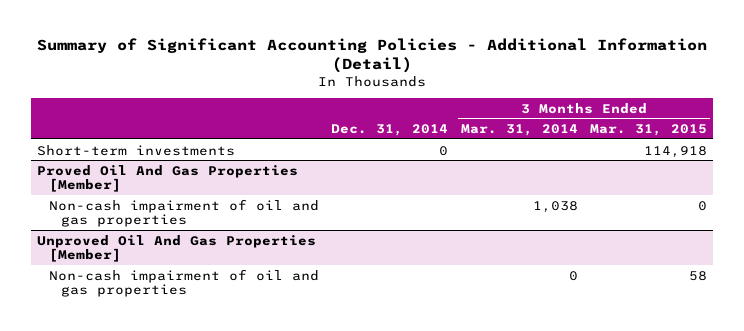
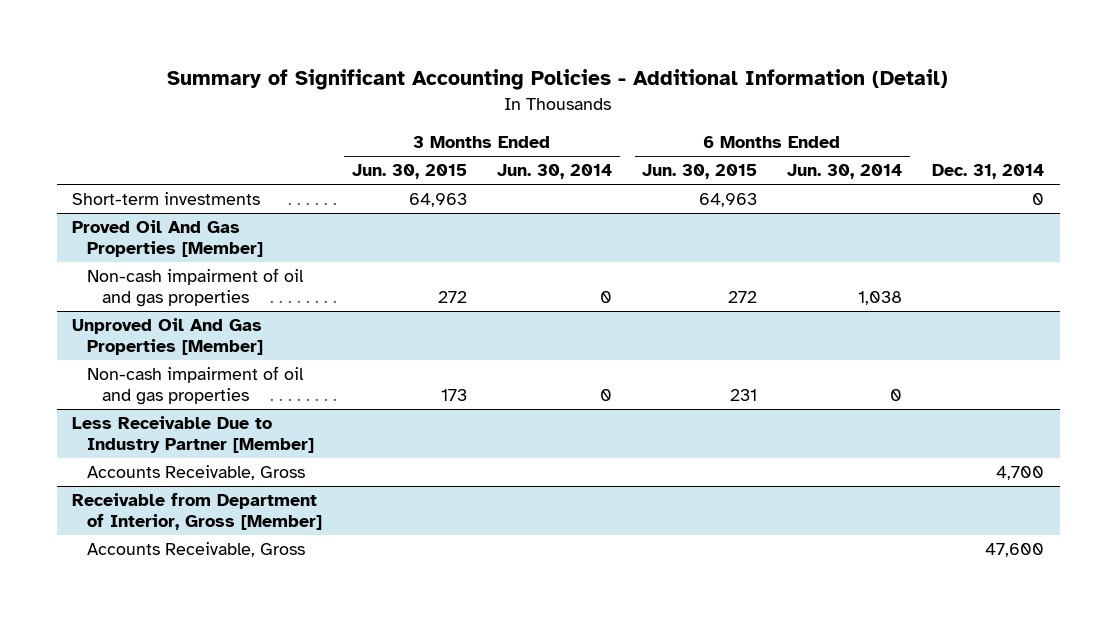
- | Dec. 31, 2014 | 3 Months Ended Mar. 31, 2014 | 3 Months Ended Mar. 31, 2015
+ | 3 Months Ended Jun. 30, 2015 | 3 Months Ended Jun. 30, 2014 | 6 Months Ended Jun. 30, 2015 | 6 Months Ended Jun. 30, 2014 | Dec. 31, 2014
+ Less Receivable Due to Industry Partner [Member]
+ Accounts Receivable, Gross | | | | | 4,700
+ Receivable from Department of Interior, Gross [Member]
+ Accounts Receivable, Gross | | | | | 47,600

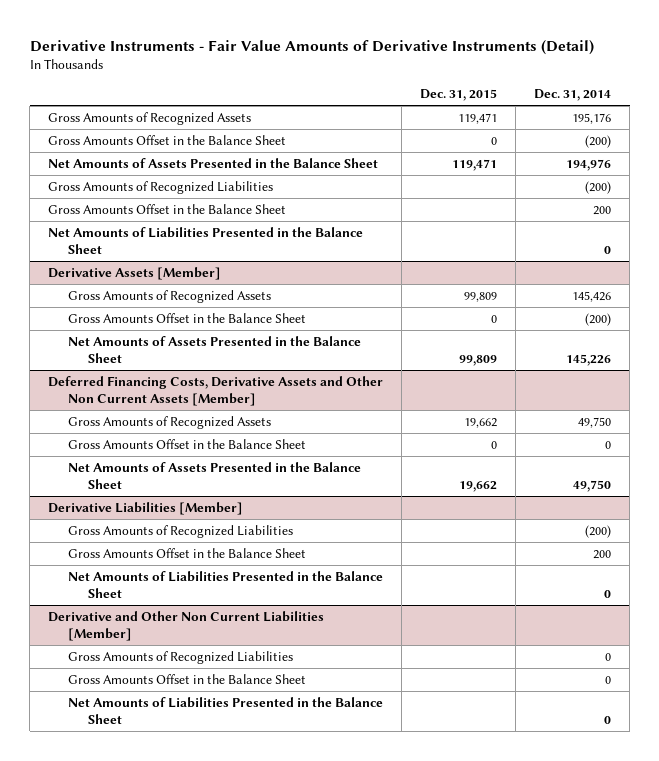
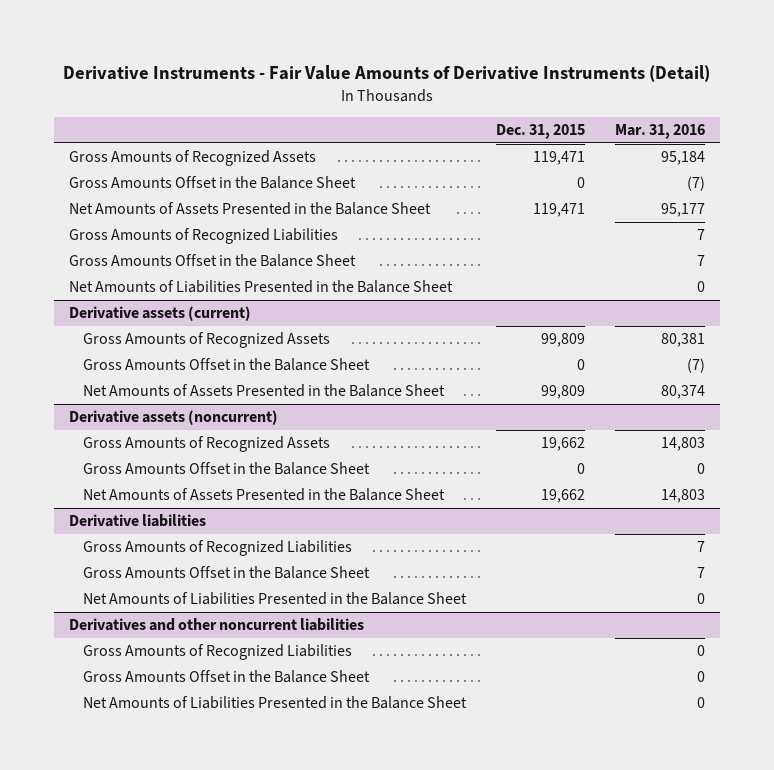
- | Dec. 31, 2015 | Dec. 31, 2014
+ | Dec. 31, 2015 | Mar. 31, 2016
- Derivative Assets [Member]
+ Derivative assets (current)
- Deferred Financing Costs, Derivative Assets and Other Non Current Assets [Member]
+ Derivative assets (noncurrent)
- Derivative Liabilities [Member]
+ Derivative liabilities
- Derivative and Other Non Current Liabilities [Member]
+ Derivatives and other noncurrent liabilities

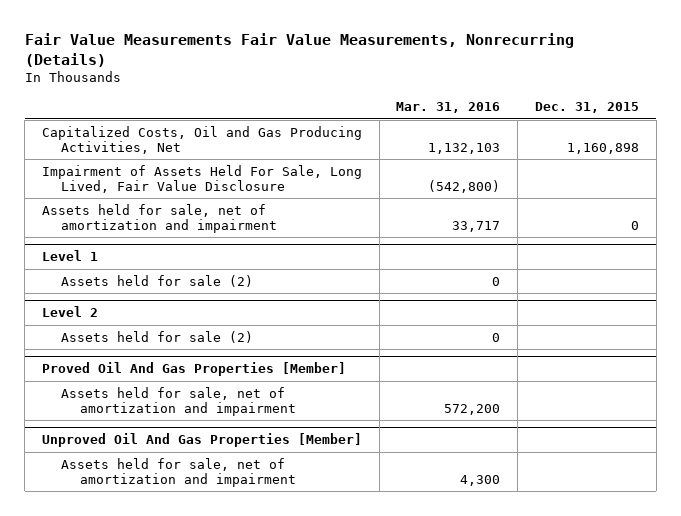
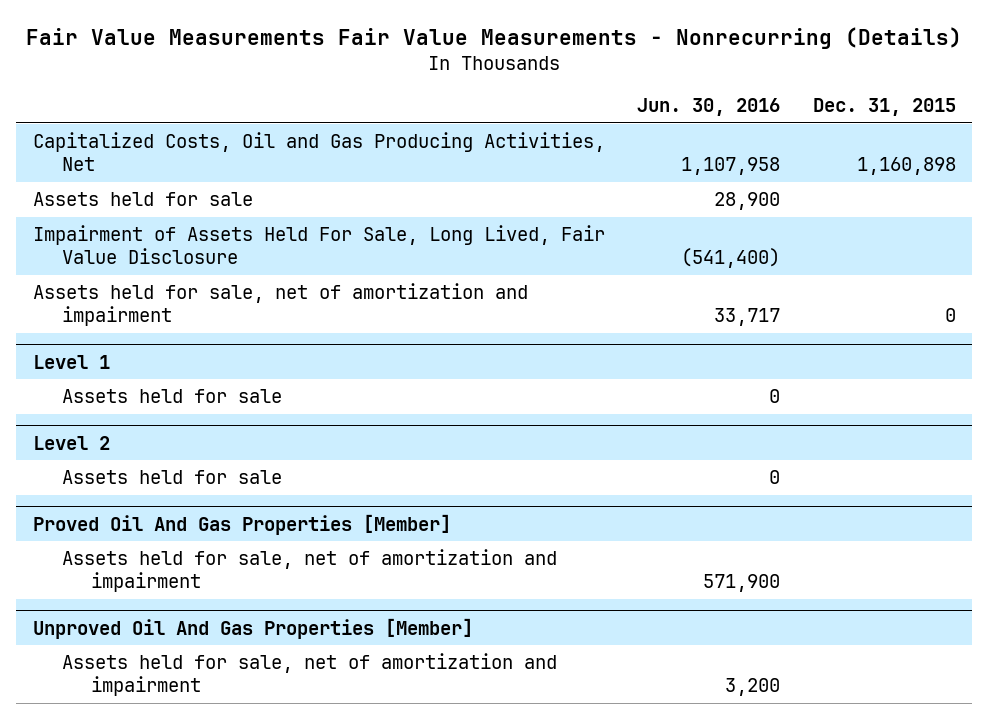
- Fair Value Measurements Fair Value Measurements, Nonrecurring (Details)
+ Fair Value Measurements Fair Value Measurements - Nonrecurring (Details)
- | Mar. 31, 2016 | Dec. 31, 2015
+ | Jun. 30, 2016 | Dec. 31, 2015
+ Assets held for sale | 28,900 |
@ Level 1
- Assets held for sale (2) | 0 |
+ Assets held for sale | 0 |
@ Level 2
- Assets held for sale (2) | 0 |
+ Assets held for sale | 0 |

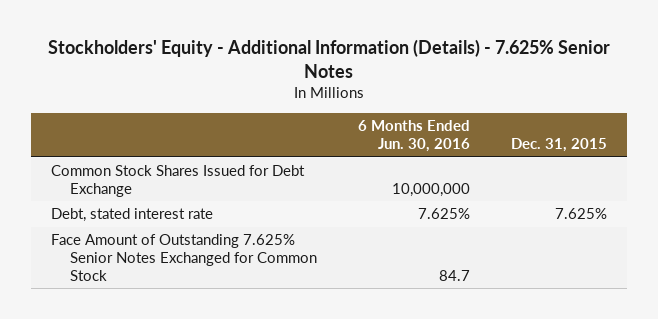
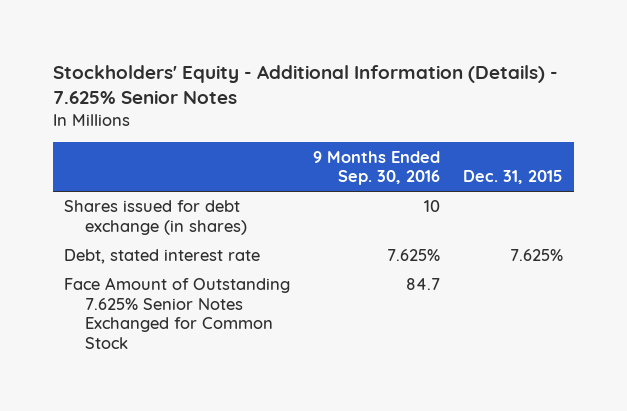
- | 6 Months Ended Jun. 30, 2016 | Dec. 31, 2015
+ | 9 Months Ended Sep. 30, 2016 | Dec. 31, 2015
- Common Stock Shares Issued for Debt Exchange | 10,000,000 |
+ Shares issued for debt exchange (in shares) | 10 |

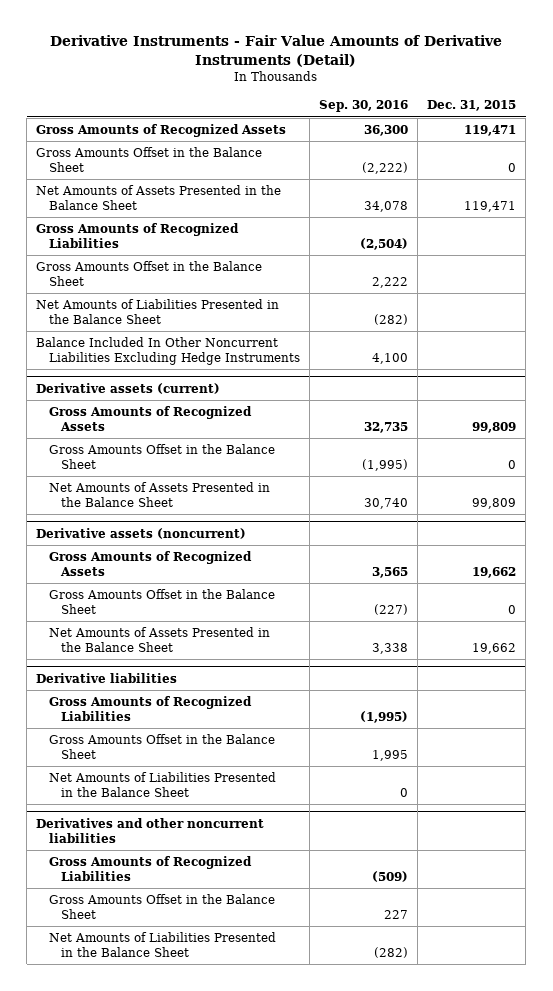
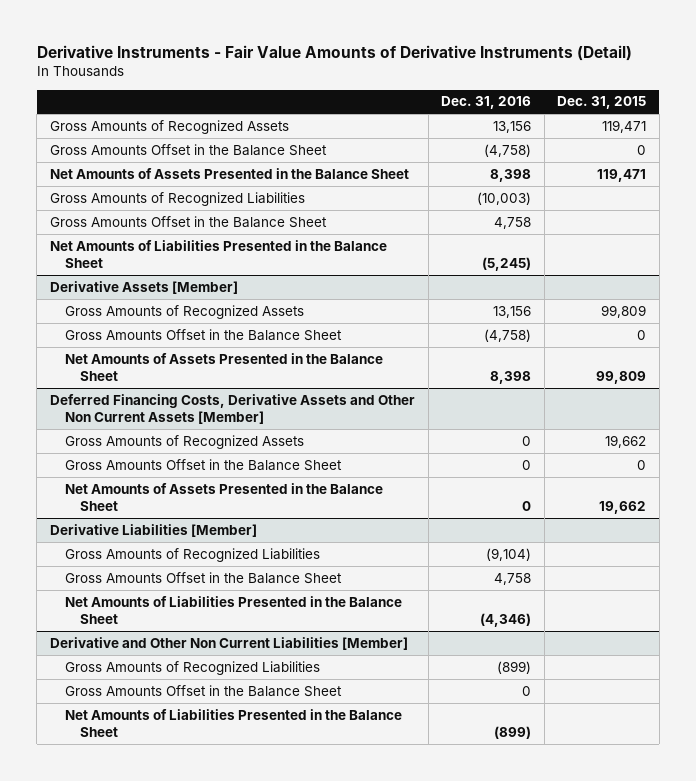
- | Sep. 30, 2016 | Dec. 31, 2015
+ | Dec. 31, 2016 | Dec. 31, 2015
- Balance Included In Other Noncurrent Liabilities Excluding Hedge Instruments | 4,100 |
- Derivative assets (current)
+ Derivative Assets [Member]
- Derivative assets (noncurrent)
+ Deferred Financing Costs, Derivative Assets and Other Non Current Assets [Member]
- Derivative liabilities
+ Derivative Liabilities [Member]
- Derivatives and other noncurrent liabilities
+ Derivative and Other Non Current Liabilities [Member]

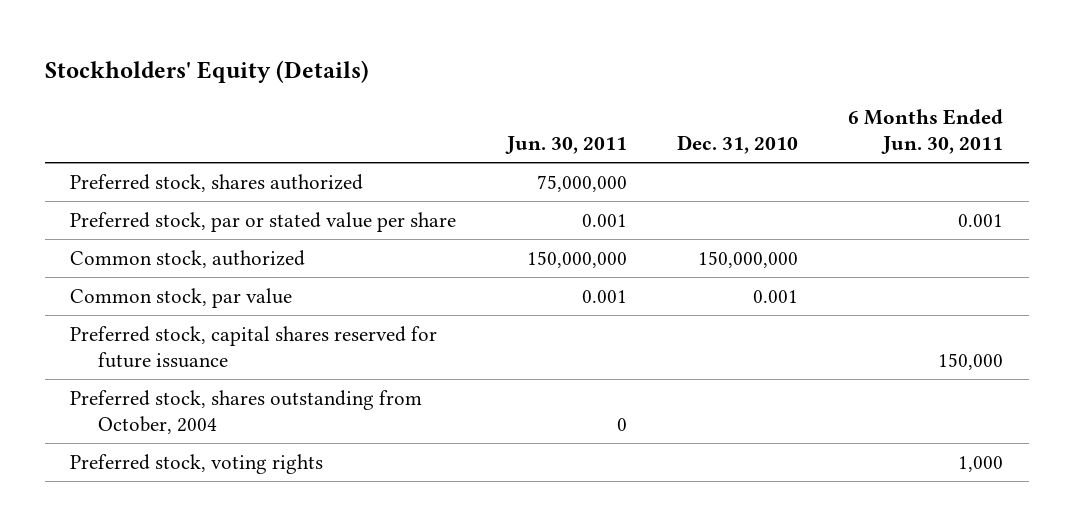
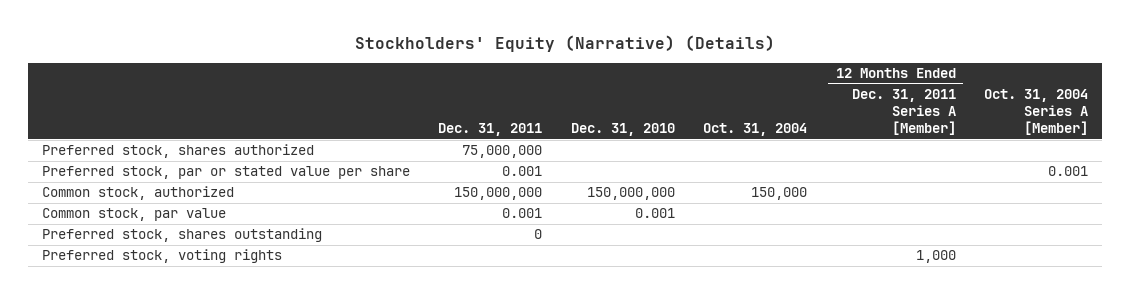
- Stockholders' Equity (Details)
+ Stockholders' Equity (Narrative) (Details)
- | Jun. 30, 2011 | Dec. 31, 2010 | 6 Months Ended Jun. 30, 2011
+ | Dec. 31, 2011 | Dec. 31, 2010 | Oct. 31, 2004 | 12 Months Ended Dec. 31, 2011 Series A [Member] | Oct. 31, 2004 Series A [Member]
- Preferred stock, capital shares reserved for future issuance | | | 150,000
- Preferred stock, shares outstanding from October, 2004 | 0 | |
+ Preferred stock, shares outstanding | 0 | | | |

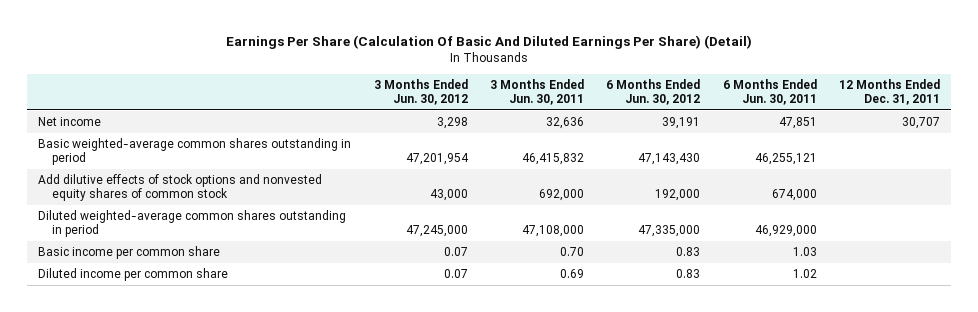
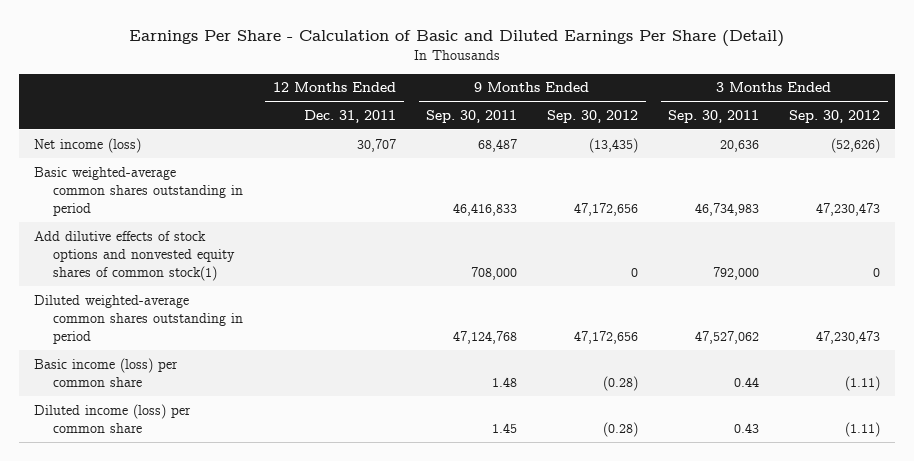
- Earnings Per Share (Calculation Of Basic And Diluted Earnings Per Share) (Detail)
+ Earnings Per Share - Calculation of Basic and Diluted Earnings Per Share (Detail)
- | 3 Months Ended Jun. 30, 2012 | 3 Months Ended Jun. 30, 2011 | 6 Months Ended Jun. 30, 2012 | 6 Months Ended Jun. 30, 2011 | 12 Months Ended Dec. 31, 2011
+ | 12 Months Ended Dec. 31, 2011 | 9 Months Ended Sep. 30, 2011 | 9 Months Ended Sep. 30, 2012 | 3 Months Ended Sep. 30, 2011 | 3 Months Ended Sep. 30, 2012
- Net income | 3,298 | 32,636 | 39,191 | 47,851 | 30,707
+ Net income (loss) | 30,707 | 68,487 | (13,435) | 20,636 | (52,626)
- Add dilutive effects of stock options and nonvested equity shares of common stock | 43,000 | 692,000 | 192,000 | 674,000 |
+ Add dilutive effects of stock options and nonvested equity shares of common stock(1) | | 708,000 | 0 | 792,000 | 0
- Basic income per common share | 0.07 | 0.70 | 0.83 | 1.03 |
- Diluted income per common share | 0.07 | 0.69 | 0.83 | 1.02 |
+ Basic income (loss) per common share | | 1.48 | (0.28) | 0.44 | (1.11)
+ Diluted income (loss) per common share | | 1.45 | (0.28) | 0.43 | (1.11)

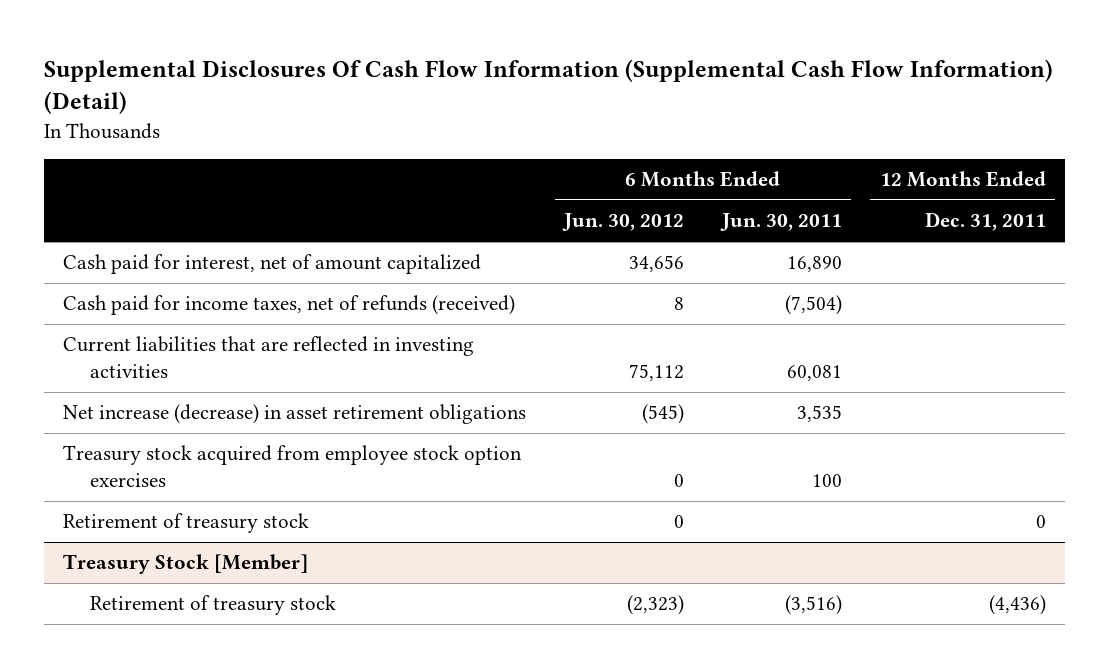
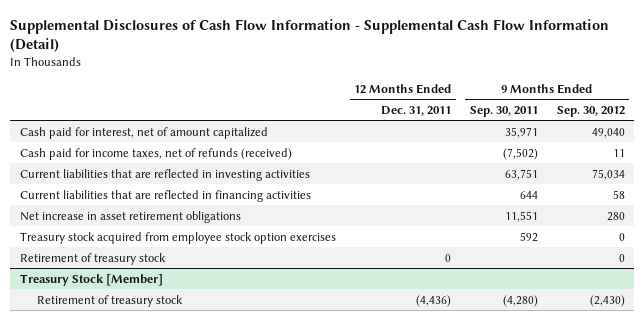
- Supplemental Disclosures Of Cash Flow Information (Supplemental Cash Flow Information) (Detail)
+ Supplemental Disclosures of Cash Flow Information - Supplemental Cash Flow Information (Detail)
- | 6 Months Ended Jun. 30, 2012 | 6 Months Ended Jun. 30, 2011 | 12 Months Ended Dec. 31, 2011
+ | 12 Months Ended Dec. 31, 2011 | 9 Months Ended Sep. 30, 2011 | 9 Months Ended Sep. 30, 2012
- Net increase (decrease) in asset retirement obligations | (545) | 3,535 |
+ Current liabilities that are reflected in financing activities | | 644 | 58
+ Net increase in asset retirement obligations | | 11,551 | 280

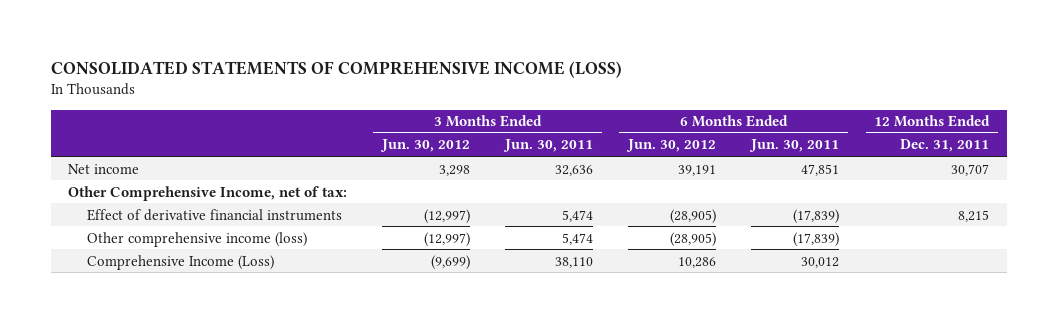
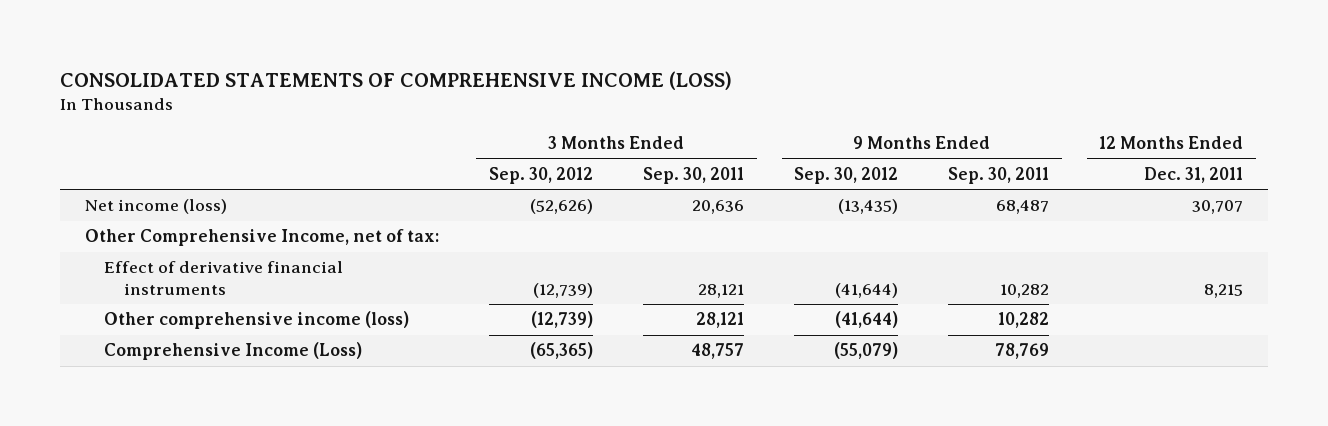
- | 3 Months Ended Jun. 30, 2012 | 3 Months Ended Jun. 30, 2011 | 6 Months Ended Jun. 30, 2012 | 6 Months Ended Jun. 30, 2011 | 12 Months Ended Dec. 31, 2011
+ | 3 Months Ended Sep. 30, 2012 | 3 Months Ended Sep. 30, 2011 | 9 Months Ended Sep. 30, 2012 | 9 Months Ended Sep. 30, 2011 | 12 Months Ended Dec. 31, 2011
- Net income | 3,298 | 32,636 | 39,191 | 47,851 | 30,707
+ Net income (loss) | (52,626) | 20,636 | (13,435) | 68,487 | 30,707

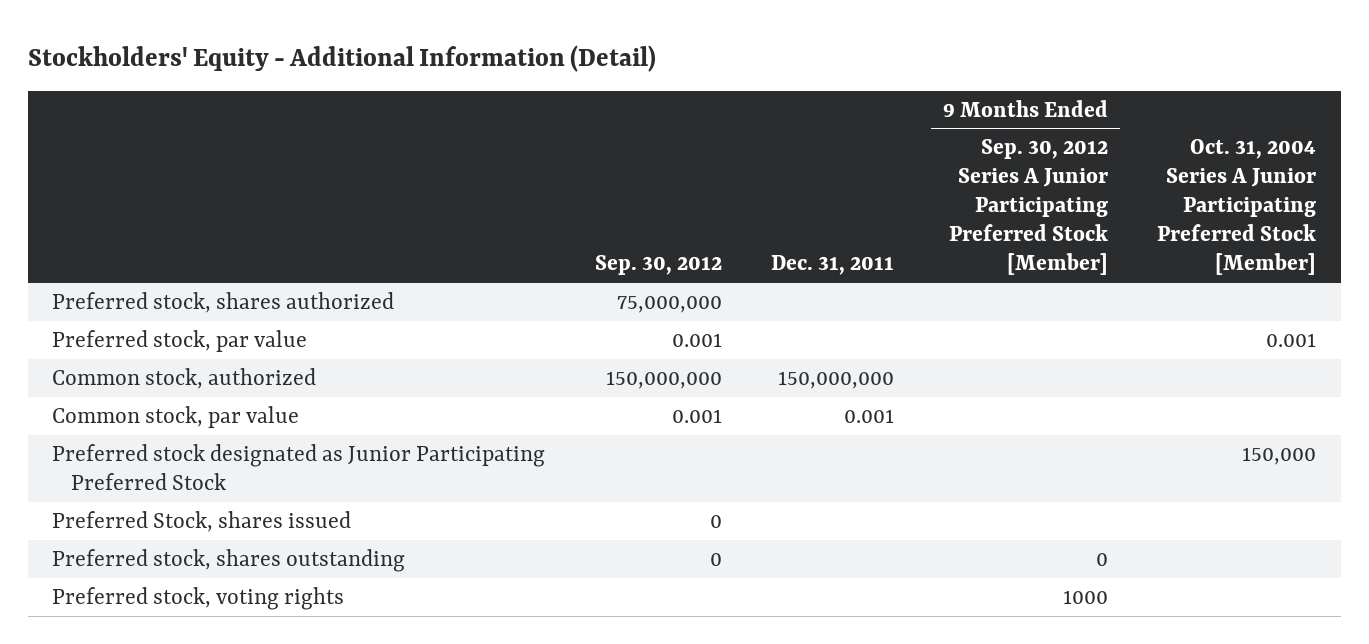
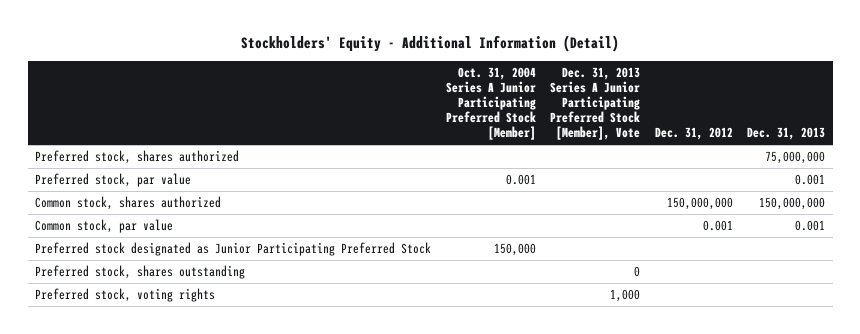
- | Sep. 30, 2012 | Dec. 31, 2011 | 9 Months Ended Sep. 30, 2012 Series A Junior Participating Preferred Stock [Member] | Oct. 31, 2004 Series A Junior Participating Preferred Stock [Member]
+ | Oct. 31, 2004 Series A Junior Participating Preferred Stock [Member] | Dec. 31, 2013 Series A Junior Participating Preferred Stock [Member], Vote | Dec. 31, 2012 | Dec. 31, 2013
- Common stock, authorized | 150,000,000 | 150,000,000 | |
+ Common stock, shares authorized | | | 150,000,000 | 150,000,000
- Preferred Stock, shares issued | 0 | | |

